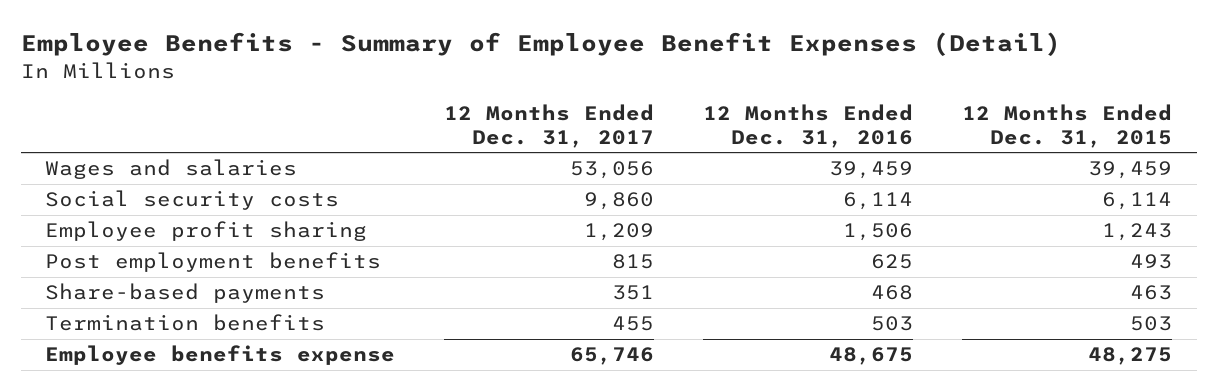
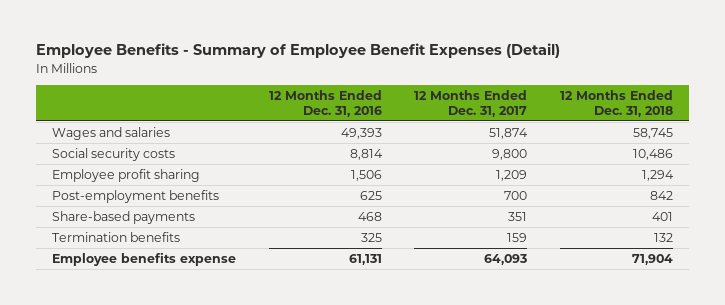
- | 12 Months Ended Dec. 31, 2017 | 12 Months Ended Dec. 31, 2016 | 12 Months Ended Dec. 31, 2015
+ | 12 Months Ended Dec. 31, 2016 | 12 Months Ended Dec. 31, 2017 | 12 Months Ended Dec. 31, 2018
- Wages and salaries | 53,056 | 39,459 | 39,459
- Social security costs | 9,860 | 6,114 | 6,114
+ Wages and salaries | 49,393 | 51,874 | 58,745
+ Social security costs | 8,814 | 9,800 | 10,486
- Post employment benefits | 815 | 625 | 493
+ Post-employment benefits | 625 | 700 | 842
- Termination benefits | 455 | 503 | 503
- Employee benefits expense | 65,746 | 48,675 | 48,275
+ Termination benefits | 325 | 159 | 132
+ Employee benefits expense | 61,131 | 64,093 | 71,904

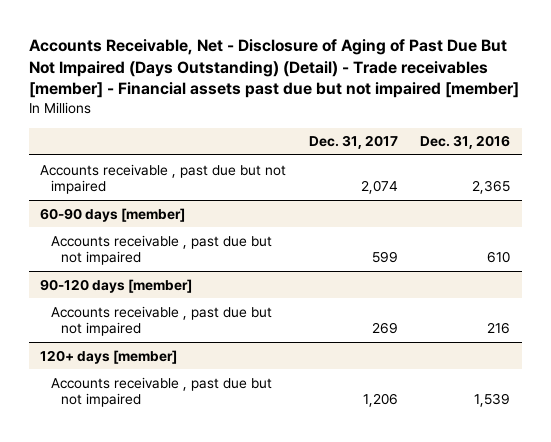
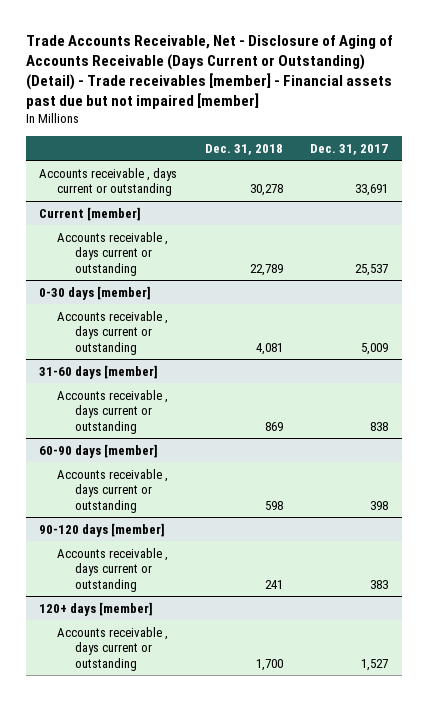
- Accounts Receivable, Net - Disclosure of Aging of Past Due But Not Impaired (Days Outstanding) (Detail) - Trade receivables [member] - Financial assets past due but not impaired [member]
+ Trade Accounts Receivable, Net - Disclosure of Aging of Accounts Receivable (Days Current or Outstanding) (Detail) - Trade receivables [member] - Financial assets past due but not impaired [member]
- | Dec. 31, 2017 | Dec. 31, 2016
+ | Dec. 31, 2018 | Dec. 31, 2017
- Accounts receivable , past due but not impaired | 2,074 | 2,365
+ Accounts receivable , days current or outstanding | 30,278 | 33,691
+ Current [member]
+ Accounts receivable , days current or outstanding | 22,789 | 25,537
+ 0-30 days [member]
+ Accounts receivable , days current or outstanding | 4,081 | 5,009
+ 31-60 days [member]
+ Accounts receivable , days current or outstanding | 869 | 838
@ 60-90 days [member]
- Accounts receivable , past due but not impaired | 599 | 610
+ Accounts receivable , days current or outstanding | 598 | 398
@ 90-120 days [member]
- Accounts receivable , past due but not impaired | 269 | 216
+ Accounts receivable , days current or outstanding | 241 | 383
@ 120+ days [member]
- Accounts receivable , past due but not impaired | 1,206 | 1,539
+ Accounts receivable , days current or outstanding | 1,700 | 1,527

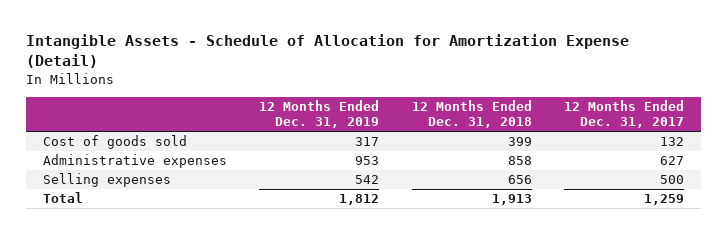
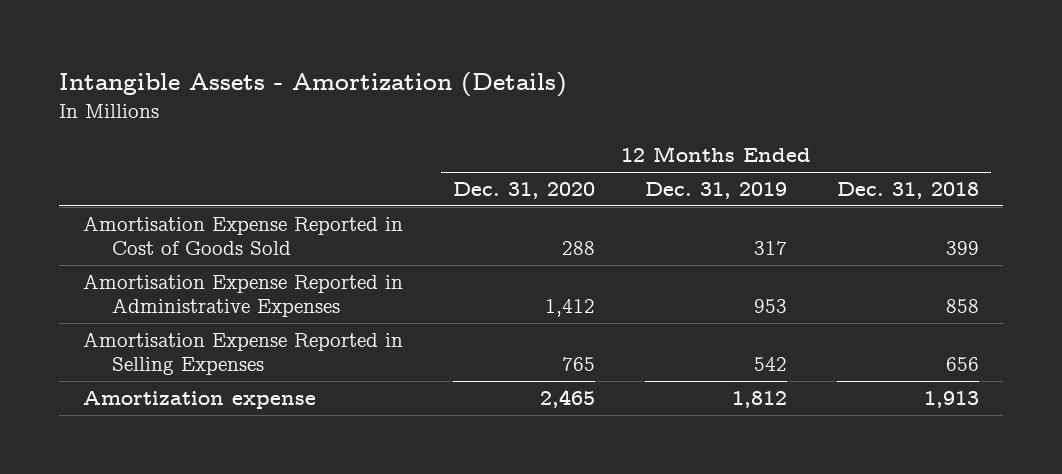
- Intangible Assets - Schedule of Allocation for Amortization Expense (Detail)
+ Intangible Assets - Amortization (Details)
- | 12 Months Ended Dec. 31, 2019 | 12 Months Ended Dec. 31, 2018 | 12 Months Ended Dec. 31, 2017
+ | 12 Months Ended Dec. 31, 2020 | 12 Months Ended Dec. 31, 2019 | 12 Months Ended Dec. 31, 2018
- Cost of goods sold | 317 | 399 | 132
- Administrative expenses | 953 | 858 | 627
- Selling expenses | 542 | 656 | 500
- Total | 1,812 | 1,913 | 1,259
+ Amortisation Expense Reported in Cost of Goods Sold | 288 | 317 | 399
+ Amortisation Expense Reported in Administrative Expenses | 1,412 | 953 | 858
+ Amortisation Expense Reported in Selling Expenses | 765 | 542 | 656
+ Amortization expense | 2,465 | 1,812 | 1,913

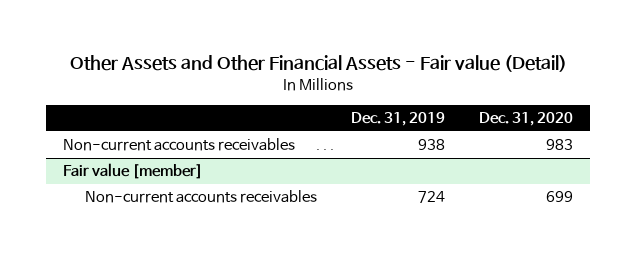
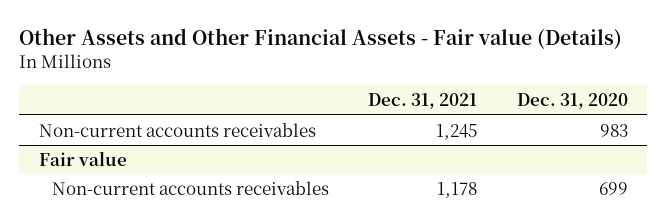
- Other Assets and Other Financial Assets - Fair value (Detail)
+ Other Assets and Other Financial Assets - Fair value (Details)
- | Dec. 31, 2019 | Dec. 31, 2020
+ | Dec. 31, 2021 | Dec. 31, 2020
- Fair value [member]
+ Fair value

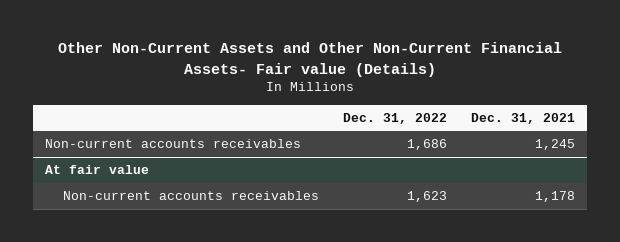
- Other Assets and Other Financial Assets - Fair value (Details)
+ Other Non-Current Assets and Other Non-Current Financial Assets- Fair value (Details)
- | Dec. 31, 2021 | Dec. 31, 2020
+ | Dec. 31, 2022 | Dec. 31, 2021
- Fair value
+ At fair value

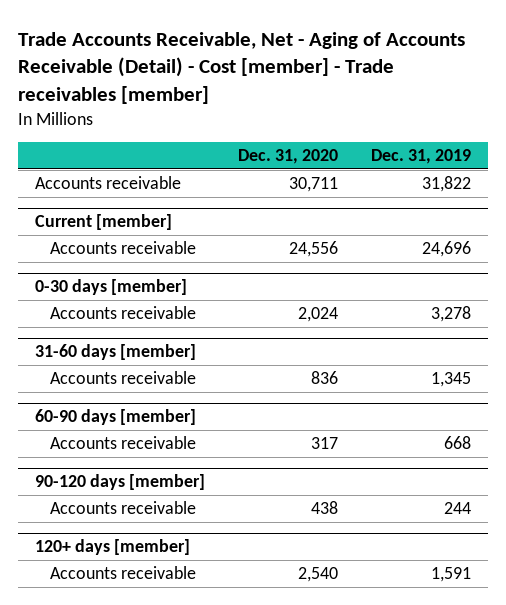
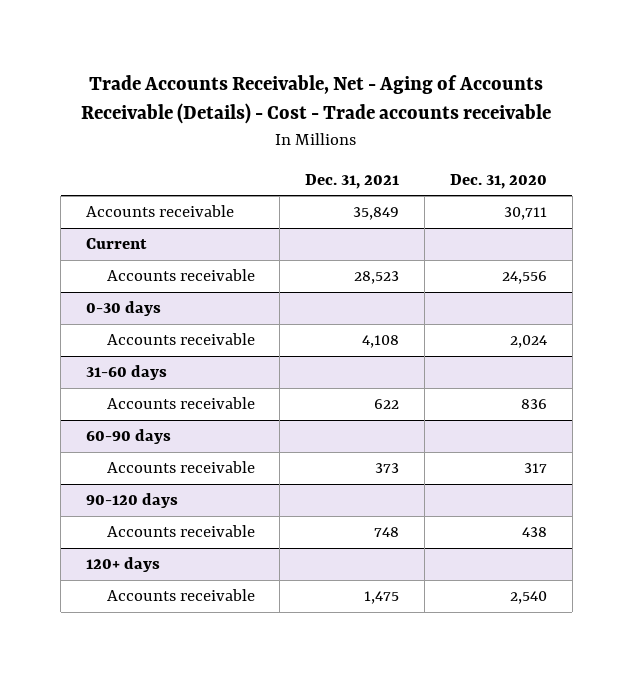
- Trade Accounts Receivable, Net - Aging of Accounts Receivable (Detail) - Cost [member] - Trade receivables [member]
+ Trade Accounts Receivable, Net - Aging of Accounts Receivable (Details) - Cost - Trade accounts receivable
- | Dec. 31, 2020 | Dec. 31, 2019
+ | Dec. 31, 2021 | Dec. 31, 2020
- Current [member]
+ Current
- 0-30 days [member]
+ 0-30 days
- 31-60 days [member]
+ 31-60 days
- 60-90 days [member]
+ 60-90 days
- 90-120 days [member]
+ 90-120 days
- 120+ days [member]
+ 120+ days

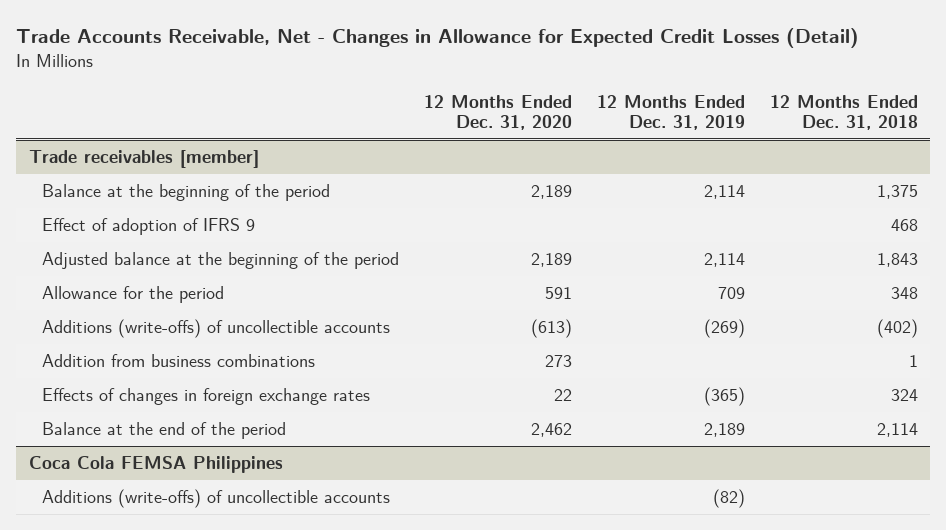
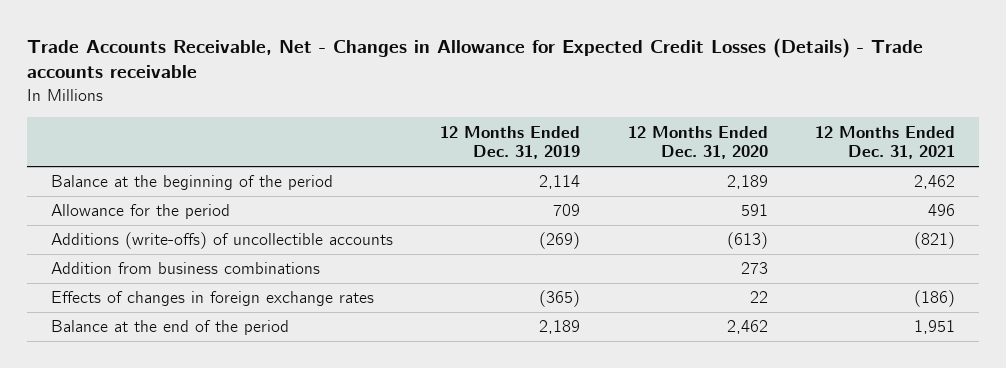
- Trade Accounts Receivable, Net - Changes in Allowance for Expected Credit Losses (Detail)
+ Trade Accounts Receivable, Net - Changes in Allowance for Expected Credit Losses (Details) - Trade accounts receivable
- | 12 Months Ended Dec. 31, 2020 | 12 Months Ended Dec. 31, 2019 | 12 Months Ended Dec. 31, 2018
+ | 12 Months Ended Dec. 31, 2019 | 12 Months Ended Dec. 31, 2020 | 12 Months Ended Dec. 31, 2021
- Trade receivables [member]
- Effect of adoption of IFRS 9 | | | 468
- Adjusted balance at the beginning of the period | 2,189 | 2,114 | 1,843
- Coca Cola FEMSA Philippines
- Additions (write-offs) of uncollectible accounts | | (82) |

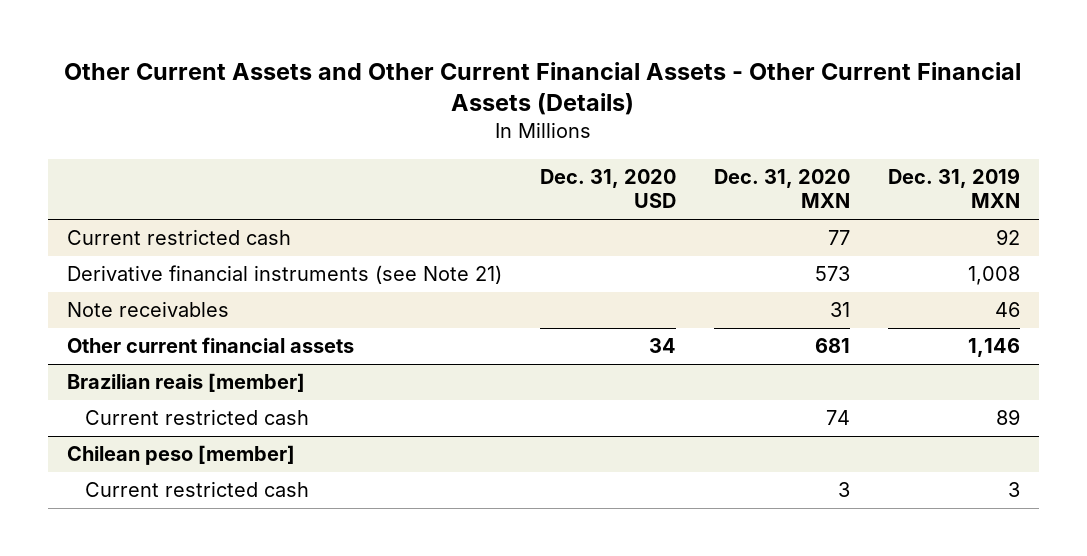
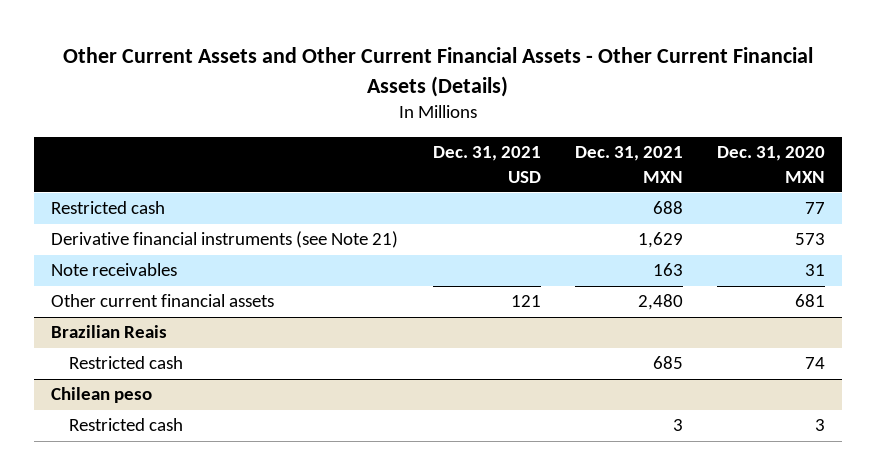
- | Dec. 31, 2020 USD | Dec. 31, 2020 MXN | Dec. 31, 2019 MXN
+ | Dec. 31, 2021 USD | Dec. 31, 2021 MXN | Dec. 31, 2020 MXN
- Current restricted cash | | 77 | 92
+ Restricted cash | | 688 | 77
- Brazilian reais [member]
- Current restricted cash | | 74 | 89
- Chilean peso [member]
- Current restricted cash | | 3 | 3
+ Brazilian Reais
+ Restricted cash | | 685 | 74
+ Chilean peso
+ Restricted cash | | 3 | 3

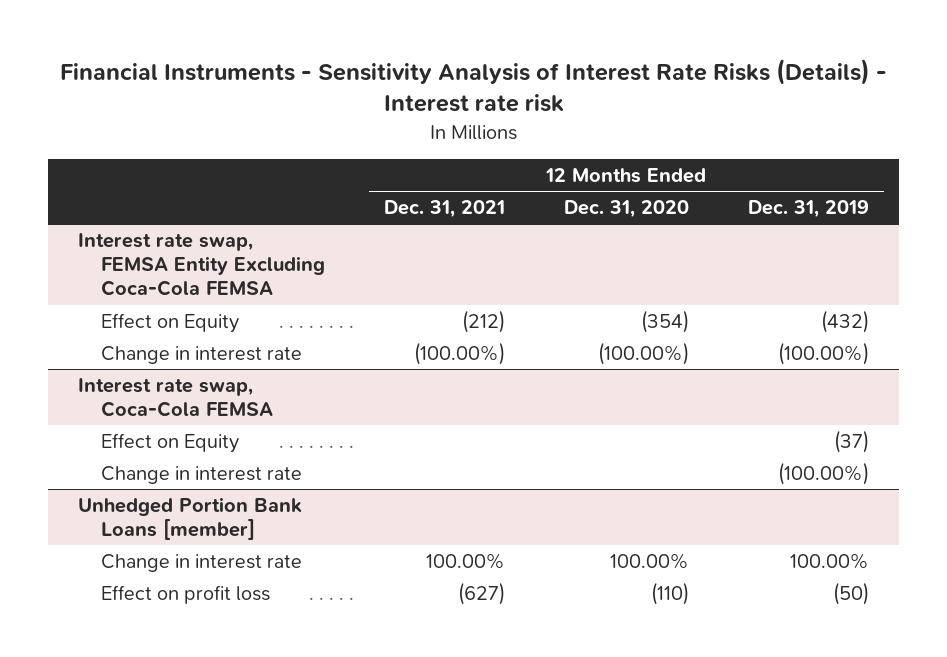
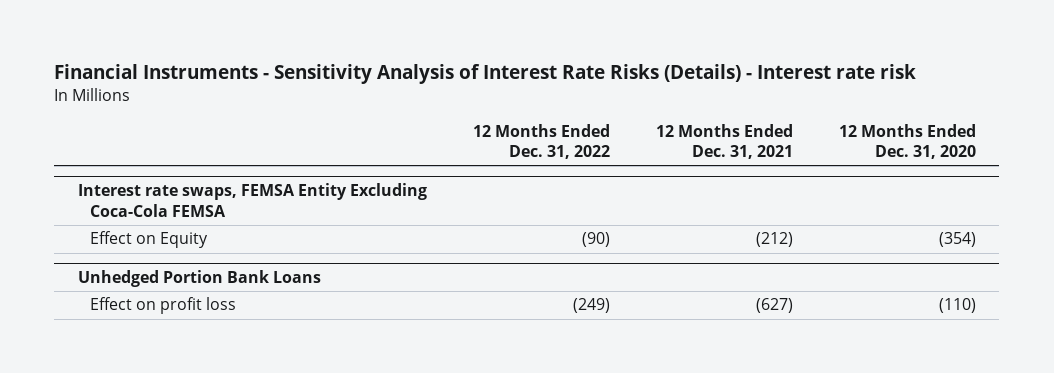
- | 12 Months Ended Dec. 31, 2021 | 12 Months Ended Dec. 31, 2020 | 12 Months Ended Dec. 31, 2019
+ | 12 Months Ended Dec. 31, 2022 | 12 Months Ended Dec. 31, 2021 | 12 Months Ended Dec. 31, 2020
- Interest rate swap, FEMSA Entity Excluding Coca-Cola FEMSA
+ Interest rate swaps, FEMSA Entity Excluding Coca-Cola FEMSA
- Change in interest rate | (100.00%) | (100.00%) | (100.00%)
- Interest rate swap, Coca-Cola FEMSA
- Effect on Equity | | | (37)
- Change in interest rate | | | (100.00%)
- Unhedged Portion Bank Loans [member]
- Change in interest rate | 100.00% | 100.00% | 100.00%
+ Unhedged Portion Bank Loans

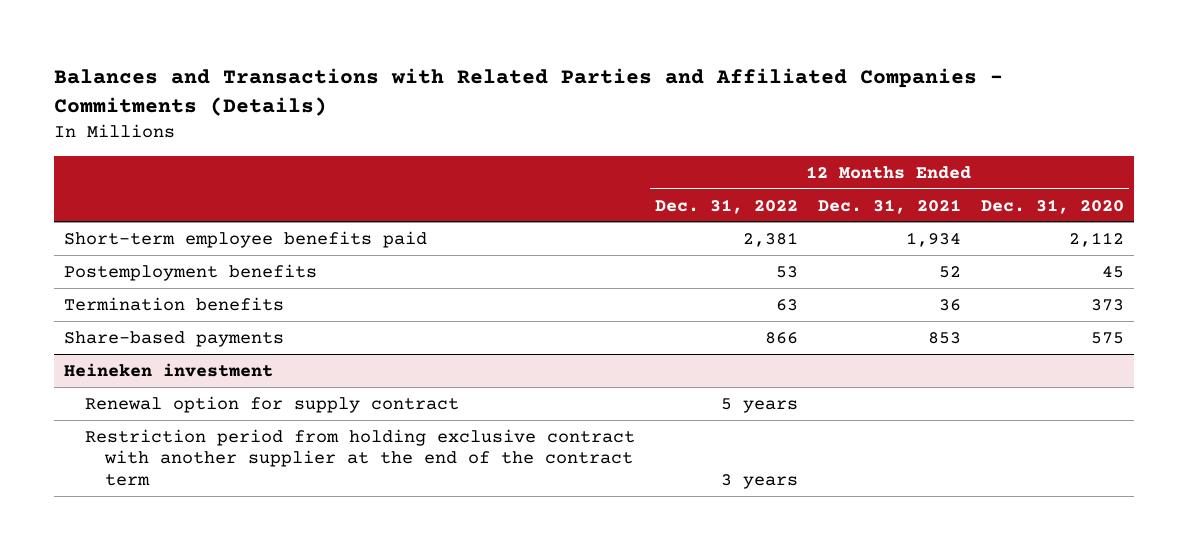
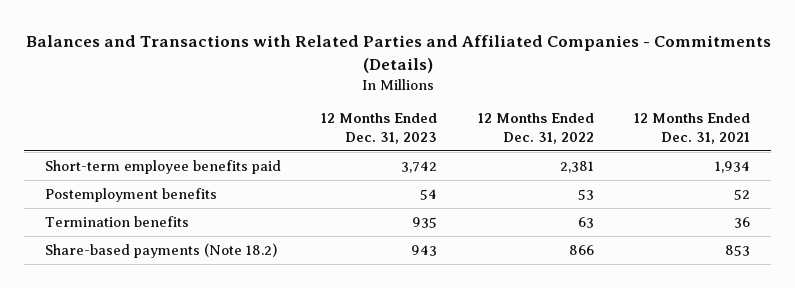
- | 12 Months Ended Dec. 31, 2022 | 12 Months Ended Dec. 31, 2021 | 12 Months Ended Dec. 31, 2020
+ | 12 Months Ended Dec. 31, 2023 | 12 Months Ended Dec. 31, 2022 | 12 Months Ended Dec. 31, 2021
- Share-based payments | 866 | 853 | 575
- Heineken investment
- Renewal option for supply contract | 5 years | |
- Restriction period from holding exclusive contract with another supplier at the end of the contract term | 3 years | |
+ Share-based payments (Note 18.2) | 943 | 866 | 853

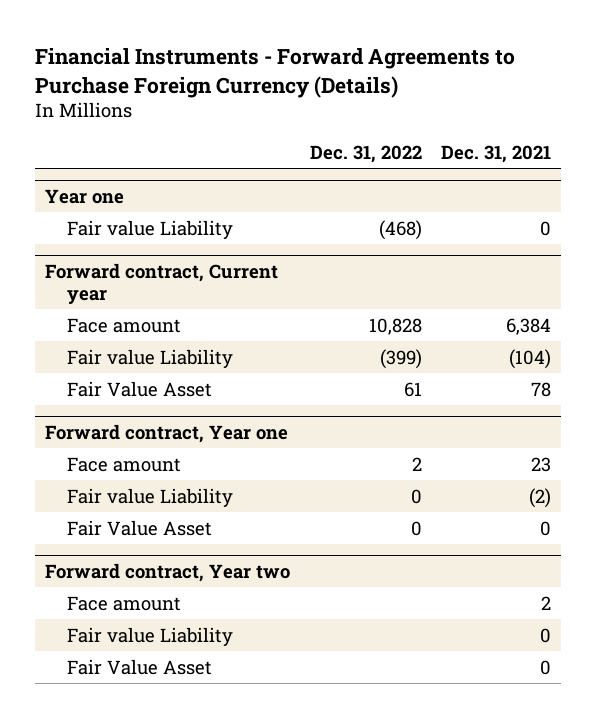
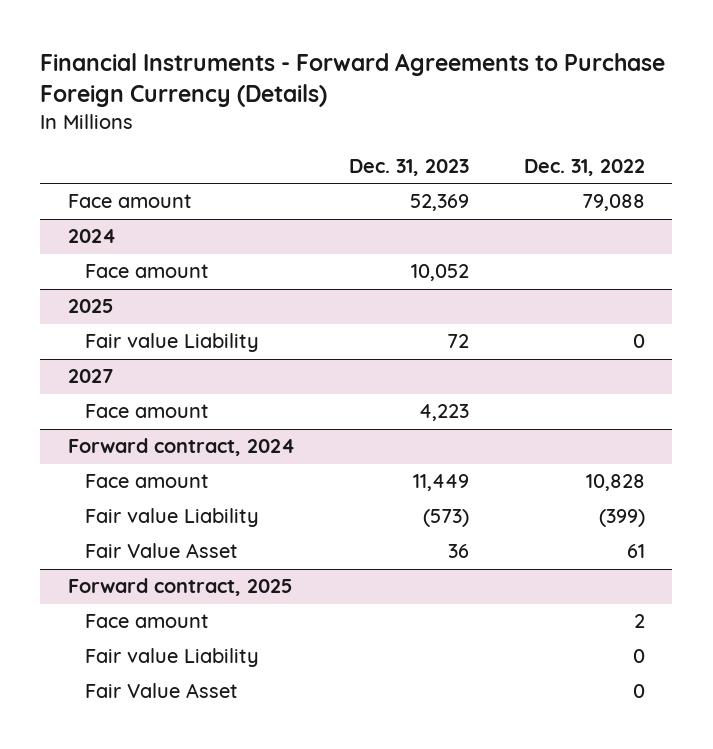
- | Dec. 31, 2022 | Dec. 31, 2021
+ | Dec. 31, 2023 | Dec. 31, 2022
- Year one
- Fair value Liability | (468) | 0
- Forward contract, Current year
+ Face amount | 52,369 | 79,088
+ 2024
+ Face amount | 10,052 |
+ 2025
+ Fair value Liability | 72 | 0
+ 2027
+ Face amount | 4,223 |
+ Forward contract, 2024
- Forward contract, Year one
+ Forward contract, 2025
- Forward contract, Year two
- Face amount | | 2
- Fair value Liability | | 0
- Fair Value Asset | | 0

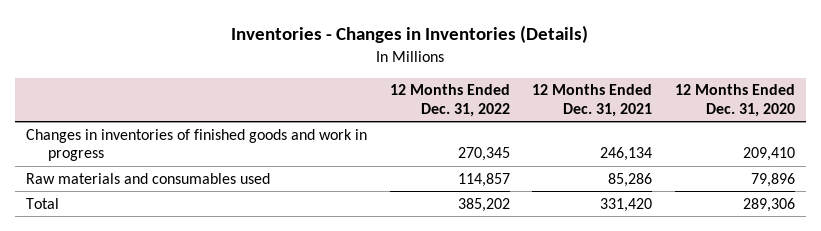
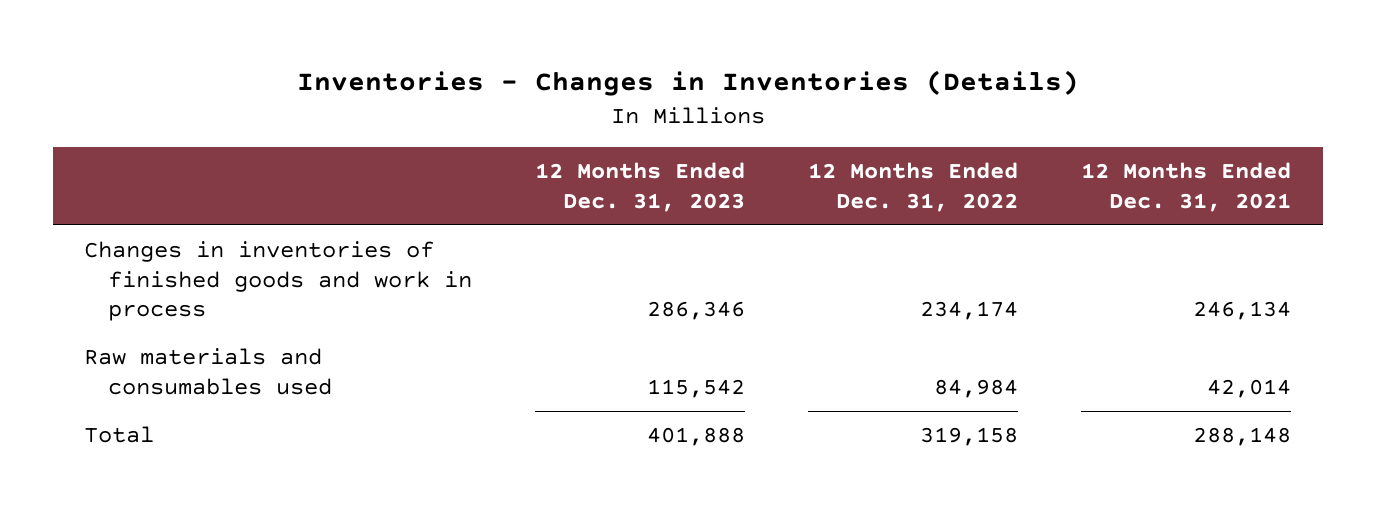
- | 12 Months Ended Dec. 31, 2022 | 12 Months Ended Dec. 31, 2021 | 12 Months Ended Dec. 31, 2020
+ | 12 Months Ended Dec. 31, 2023 | 12 Months Ended Dec. 31, 2022 | 12 Months Ended Dec. 31, 2021
- Changes in inventories of finished goods and work in progress | 270,345 | 246,134 | 209,410
- Raw materials and consumables used | 114,857 | 85,286 | 79,896
- Total | 385,202 | 331,420 | 289,306
+ Changes in inventories of finished goods and work in process | 286,346 | 234,174 | 246,134
+ Raw materials and consumables used | 115,542 | 84,984 | 42,014
+ Total | 401,888 | 319,158 | 288,148

